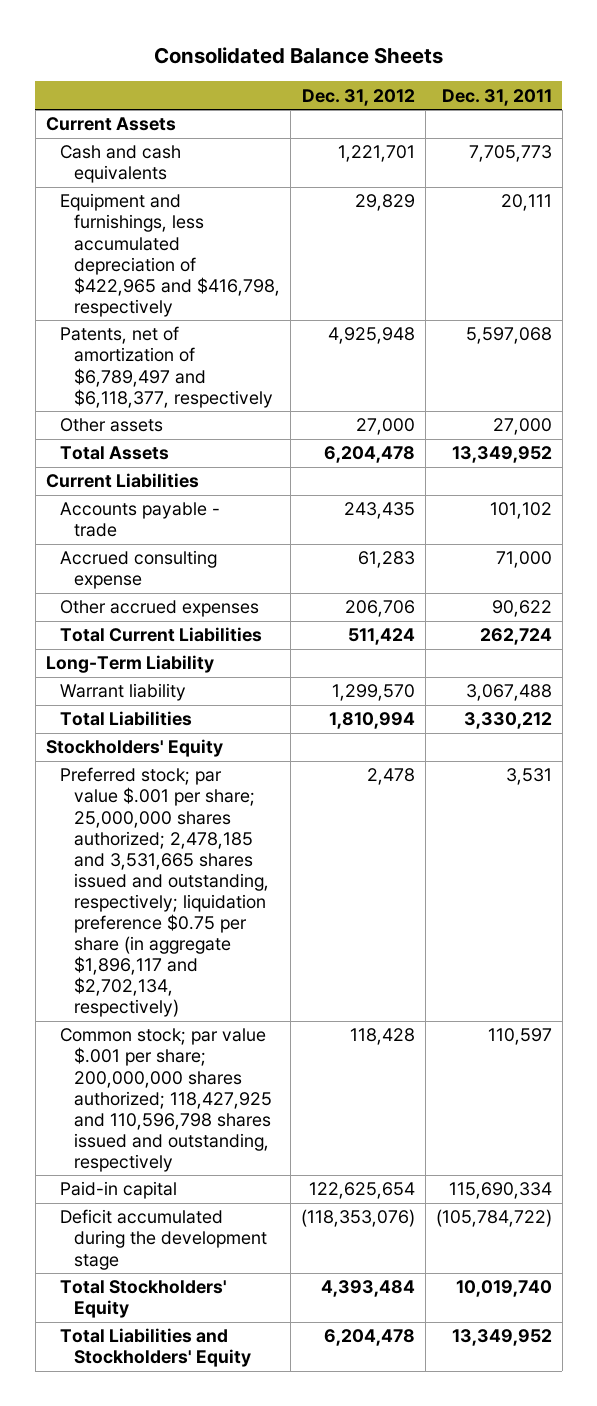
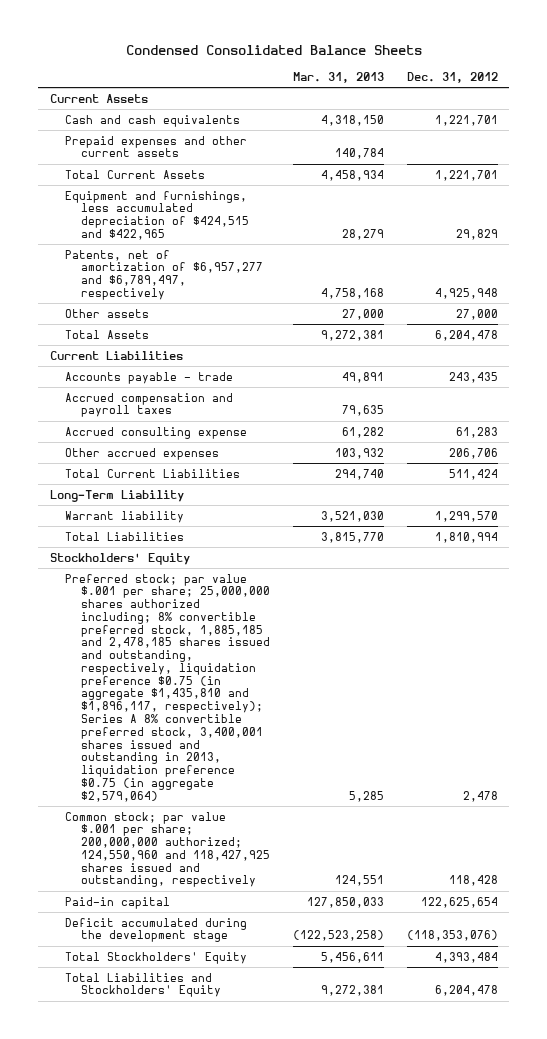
- Consolidated Balance Sheets
+ Condensed Consolidated Balance Sheets
- | Dec. 31, 2012 | Dec. 31, 2011
+ | Mar. 31, 2013 | Dec. 31, 2012
- Equipment and furnishings, less accumulated depreciation of $422,965 and $416,798, respectively | 29,829 | 20,111
- Patents, net of amortization of $6,789,497 and $6,118,377, respectively | 4,925,948 | 5,597,068
+ Prepaid expenses and other current assets | 140,784 |
+ Total Current Assets | 4,458,934 | 1,221,701
+ Equipment and furnishings, less accumulated depreciation of $424,515 and $422,965 | 28,279 | 29,829
+ Patents, net of amortization of $6,957,277 and $6,789,497, respectively | 4,758,168 | 4,925,948
+ Accrued compensation and payroll taxes | 79,635 |
- Preferred stock; par value $.001 per share; 25,000,000 shares authorized; 2,478,185 and 3,531,665 shares issued and outstanding, respectively; liquidation preference $0.75 per share (in aggregate $1,896,117 and $2,702,134, respectively) | 2,478 | 3,531
- Common stock; par value $.001 per share; 200,000,000 shares authorized; 118,427,925 and 110,596,798 shares issued and outstanding, respectively | 118,428 | 110,597
+ Preferred stock; par value $.001 per share; 25,000,000 shares authorized including; 8% convertible preferred stock, 1,885,185 and 2,478,185 shares issued and outstanding, respectively, liquidation preference $0.75 (in aggregate $1,435,810 and $1,896,117, respectively); Series A 8% convertible preferred stock, 3,400,001 shares issued and outstanding in 2013, liquidation preference $0.75 (in aggregate $2,579,064) | 5,285 | 2,478
+ Common stock; par value $.001 per share; 200,000,000 authorized; 124,550,960 and 118,427,925 shares issued and outstanding, respectively | 124,551 | 118,428

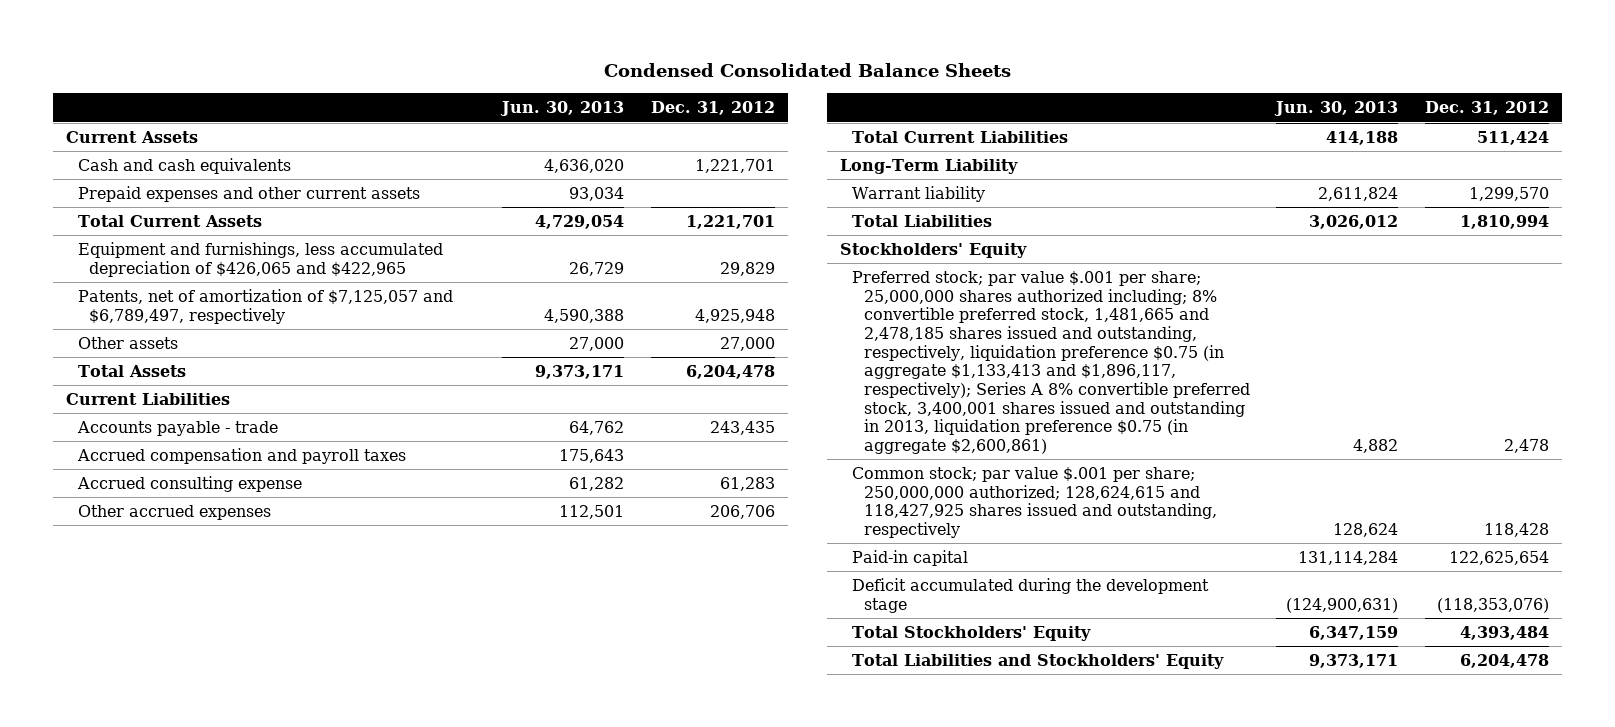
- | Mar. 31, 2013 | Dec. 31, 2012
+ | Jun. 30, 2013 | Dec. 31, 2012
- Equipment and furnishings, less accumulated depreciation of $424,515 and $422,965 | 28,279 | 29,829
- Patents, net of amortization of $6,957,277 and $6,789,497, respectively | 4,758,168 | 4,925,948
+ Equipment and furnishings, less accumulated depreciation of $426,065 and $422,965 | 26,729 | 29,829
+ Patents, net of amortization of $7,125,057 and $6,789,497, respectively | 4,590,388 | 4,925,948
- Preferred stock; par value $.001 per share; 25,000,000 shares authorized including; 8% convertible preferred stock, 1,885,185 and 2,478,185 shares issued and outstanding, respectively, liquidation preference $0.75 (in aggregate $1,435,810 and $1,896,117, respectively); Series A 8% convertible preferred stock, 3,400,001 shares issued and outstanding in 2013, liquidation preference $0.75 (in aggregate $2,579,064) | 5,285 | 2,478
- Common stock; par value $.001 per share; 200,000,000 authorized; 124,550,960 and 118,427,925 shares issued and outstanding, respectively | 124,551 | 118,428
+ Preferred stock; par value $.001 per share; 25,000,000 shares authorized including; 8% convertible preferred stock, 1,481,665 and 2,478,185 shares issued and outstanding, respectively, liquidation preference $0.75 (in aggregate $1,133,413 and $1,896,117, respectively); Series A 8% convertible preferred stock, 3,400,001 shares issued and outstanding in 2013, liquidation preference $0.75 (in aggregate $2,600,861) | 4,882 | 2,478
+ Common stock; par value $.001 per share; 250,000,000 authorized; 128,624,615 and 118,427,925 shares issued and outstanding, respectively | 128,624 | 118,428

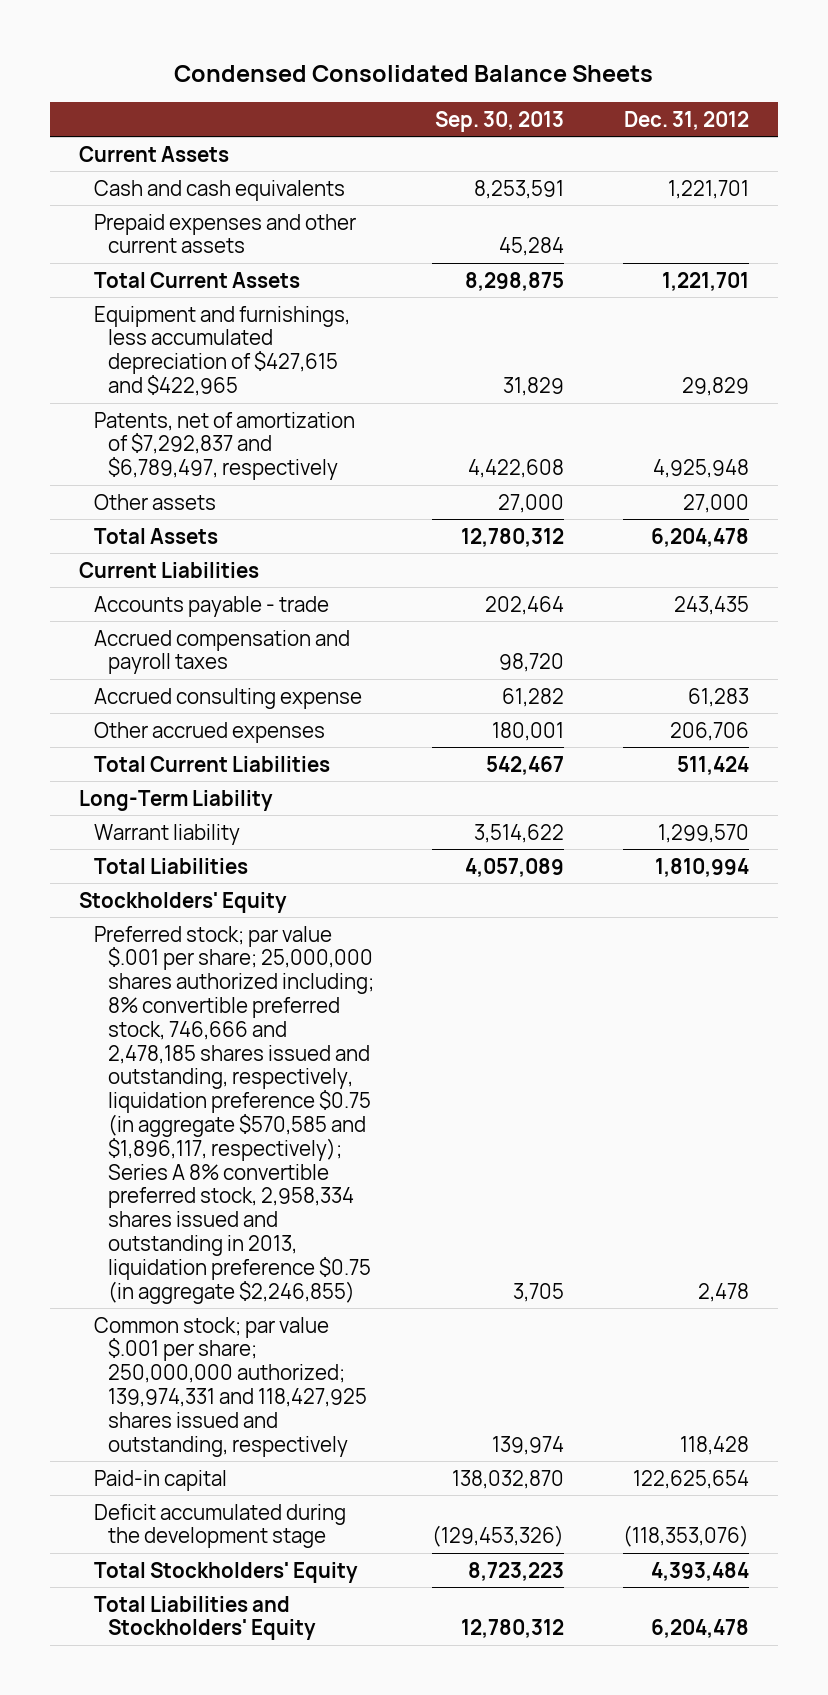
- | Jun. 30, 2013 | Dec. 31, 2012
+ | Sep. 30, 2013 | Dec. 31, 2012
- Equipment and furnishings, less accumulated depreciation of $426,065 and $422,965 | 26,729 | 29,829
- Patents, net of amortization of $7,125,057 and $6,789,497, respectively | 4,590,388 | 4,925,948
+ Equipment and furnishings, less accumulated depreciation of $427,615 and $422,965 | 31,829 | 29,829
+ Patents, net of amortization of $7,292,837 and $6,789,497, respectively | 4,422,608 | 4,925,948
- Preferred stock; par value $.001 per share; 25,000,000 shares authorized including; 8% convertible preferred stock, 1,481,665 and 2,478,185 shares issued and outstanding, respectively, liquidation preference $0.75 (in aggregate $1,133,413 and $1,896,117, respectively); Series A 8% convertible preferred stock, 3,400,001 shares issued and outstanding in 2013, liquidation preference $0.75 (in aggregate $2,600,861) | 4,882 | 2,478
- Common stock; par value $.001 per share; 250,000,000 authorized; 128,624,615 and 118,427,925 shares issued and outstanding, respectively | 128,624 | 118,428
+ Preferred stock; par value $.001 per share; 25,000,000 shares authorized including; 8% convertible preferred stock, 746,666 and 2,478,185 shares issued and outstanding, respectively, liquidation preference $0.75 (in aggregate $570,585 and $1,896,117, respectively); Series A 8% convertible preferred stock, 2,958,334 shares issued and outstanding in 2013, liquidation preference $0.75 (in aggregate $2,246,855) | 3,705 | 2,478
+ Common stock; par value $.001 per share; 250,000,000 authorized; 139,974,331 and 118,427,925 shares issued and outstanding, respectively | 139,974 | 118,428

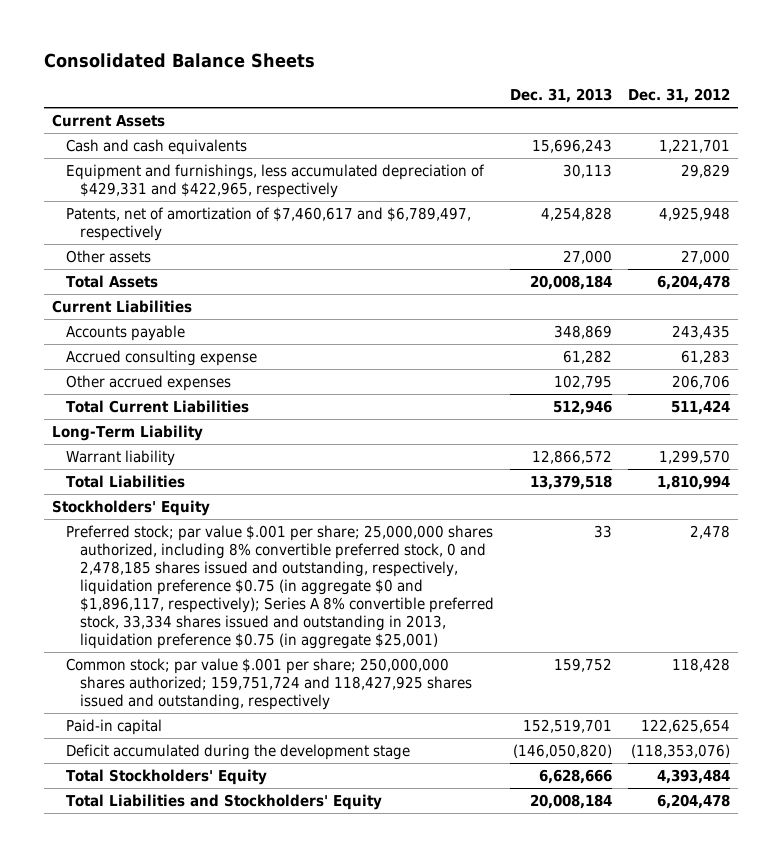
- Condensed Consolidated Balance Sheets
+ Consolidated Balance Sheets
- | Sep. 30, 2013 | Dec. 31, 2012
+ | Dec. 31, 2013 | Dec. 31, 2012
- Prepaid expenses and other current assets | 45,284 |
- Total Current Assets | 8,298,875 | 1,221,701
- Equipment and furnishings, less accumulated depreciation of $427,615 and $422,965 | 31,829 | 29,829
- Patents, net of amortization of $7,292,837 and $6,789,497, respectively | 4,422,608 | 4,925,948
+ Equipment and furnishings, less accumulated depreciation of $429,331 and $422,965, respectively | 30,113 | 29,829
+ Patents, net of amortization of $7,460,617 and $6,789,497, respectively | 4,254,828 | 4,925,948
- Accounts payable - trade | 202,464 | 243,435
- Accrued compensation and payroll taxes | 98,720 |
+ Accounts payable | 348,869 | 243,435
- Preferred stock; par value $.001 per share; 25,000,000 shares authorized including; 8% convertible preferred stock, 746,666 and 2,478,185 shares issued and outstanding, respectively, liquidation preference $0.75 (in aggregate $570,585 and $1,896,117, respectively); Series A 8% convertible preferred stock, 2,958,334 shares issued and outstanding in 2013, liquidation preference $0.75 (in aggregate $2,246,855) | 3,705 | 2,478
- Common stock; par value $.001 per share; 250,000,000 authorized; 139,974,331 and 118,427,925 shares issued and outstanding, respectively | 139,974 | 118,428
+ Preferred stock; par value $.001 per share; 25,000,000 shares authorized, including 8% convertible preferred stock, 0 and 2,478,185 shares issued and outstanding, respectively, liquidation preference $0.75 (in aggregate $0 and $1,896,117, respectively); Series A 8% convertible preferred stock, 33,334 shares issued and outstanding in 2013, liquidation preference $0.75 (in aggregate $25,001) | 33 | 2,478
+ Common stock; par value $.001 per share; 250,000,000 shares authorized; 159,751,724 and 118,427,925 shares issued and outstanding, respectively | 159,752 | 118,428

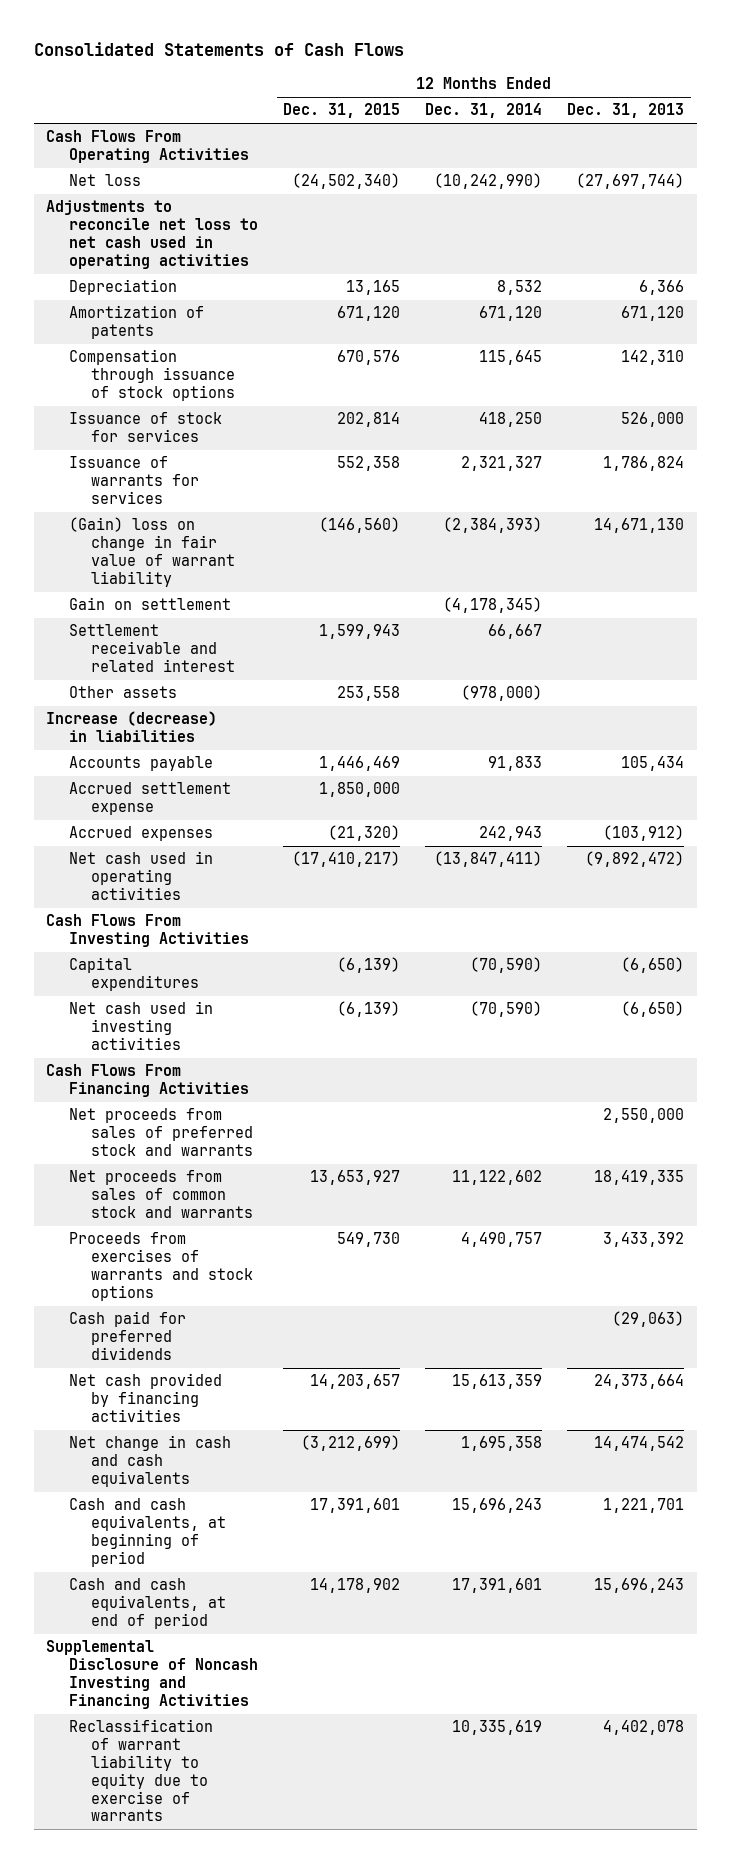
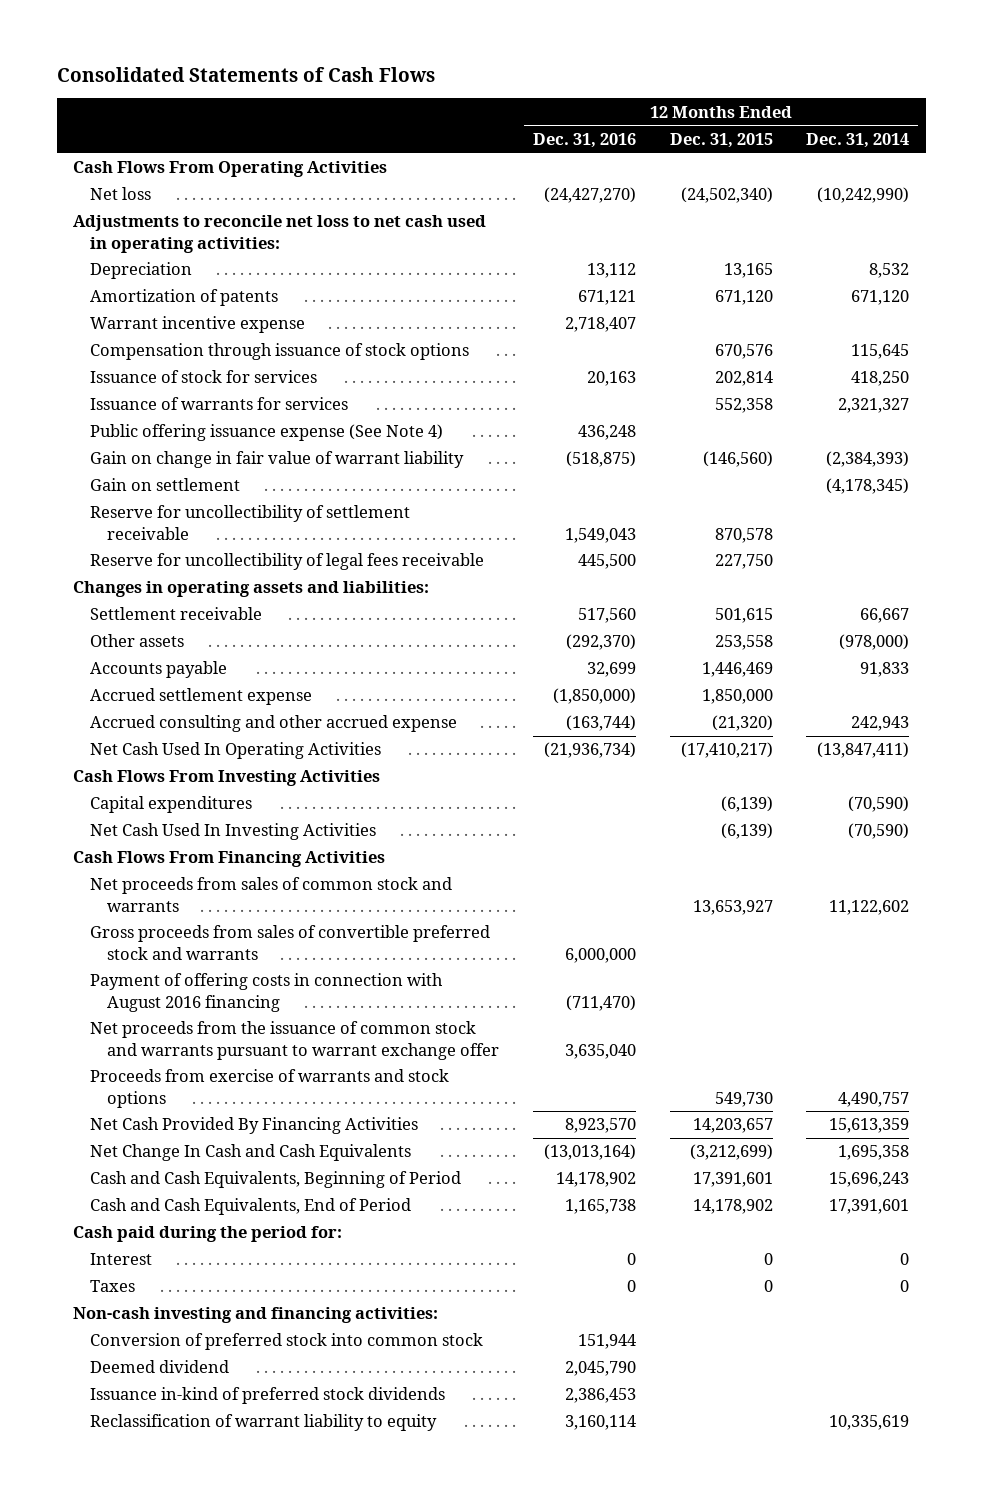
- | 12 Months Ended Dec. 31, 2015 | 12 Months Ended Dec. 31, 2014 | 12 Months Ended Dec. 31, 2013
+ | 12 Months Ended Dec. 31, 2016 | 12 Months Ended Dec. 31, 2015 | 12 Months Ended Dec. 31, 2014
- Adjustments to reconcile net loss to net cash used in operating activities
+ Adjustments to reconcile net loss to net cash used in operating activities:
+ Warrant incentive expense | 2,718,407 | |
- (Gain) loss on change in fair value of warrant liability | (146,560) | (2,384,393) | 14,671,130
+ Public offering issuance expense (See Note 4) | 436,248 | |
+ Gain on change in fair value of warrant liability | (518,875) | (146,560) | (2,384,393)
- Settlement receivable and related interest | 1,599,943 | 66,667 |
+ Reserve for uncollectibility of settlement receivable | 1,549,043 | 870,578 |
+ Reserve for uncollectibility of legal fees receivable | 445,500 | 227,750 |
+ Changes in operating assets and liabilities:
+ Settlement receivable | 517,560 | 501,615 | 66,667
- Increase (decrease) in liabilities
- Accrued expenses | (21,320) | 242,943 | (103,912)
- Net cash used in operating activities | (17,410,217) | (13,847,411) | (9,892,472)
+ Accrued consulting and other accrued expense | (163,744) | (21,320) | 242,943
+ Net Cash Used In Operating Activities | (21,936,734) | (17,410,217) | (13,847,411)
- Net cash used in investing activities | (6,139) | (70,590) | (6,650)
+ Net Cash Used In Investing Activities | | (6,139) | (70,590)
- Net proceeds from sales of preferred stock and warrants | | | 2,550,000
- Proceeds from exercises of warrants and stock options | 549,730 | 4,490,757 | 3,433,392
- Cash paid for preferred dividends | | | (29,063)
- Net cash provided by financing activities | 14,203,657 | 15,613,359 | 24,373,664
- Net change in cash and cash equivalents | (3,212,699) | 1,695,358 | 14,474,542
- Cash and cash equivalents, at beginning of period | 17,391,601 | 15,696,243 | 1,221,701
- Cash and cash equivalents, at end of period | 14,178,902 | 17,391,601 | 15,696,243
- Supplemental Disclosure of Noncash Investing and Financing Activities
- Reclassification of warrant liability to equity due to exercise of warrants | | 10,335,619 | 4,402,078
+ Gross proceeds from sales of convertible preferred stock and warrants | 6,000,000 | |
+ Payment of offering costs in connection with August 2016 financing | (711,470) | |
+ Net proceeds from the issuance of common stock and warrants pursuant to warrant exchange offer | 3,635,040 | |
+ Proceeds from exercise of warrants and stock options | | 549,730 | 4,490,757
+ Net Cash Provided By Financing Activities | 8,923,570 | 14,203,657 | 15,613,359
+ Net Change In Cash and Cash Equivalents | (13,013,164) | (3,212,699) | 1,695,358
+ Cash and Cash Equivalents, Beginning of Period | 14,178,902 | 17,391,601 | 15,696,243
+ Cash and Cash Equivalents, End of Period | 1,165,738 | 14,178,902 | 17,391,601
+ Cash paid during the period for:
+ Interest | 0 | 0 | 0
+ Taxes | 0 | 0 | 0
+ Non-cash investing and financing activities:
+ Conversion of preferred stock into common stock | 151,944 | |
+ Deemed dividend | 2,045,790 | |
+ Issuance in-kind of preferred stock dividends | 2,386,453 | |
+ Reclassification of warrant liability to equity | 3,160,114 | | 10,335,619

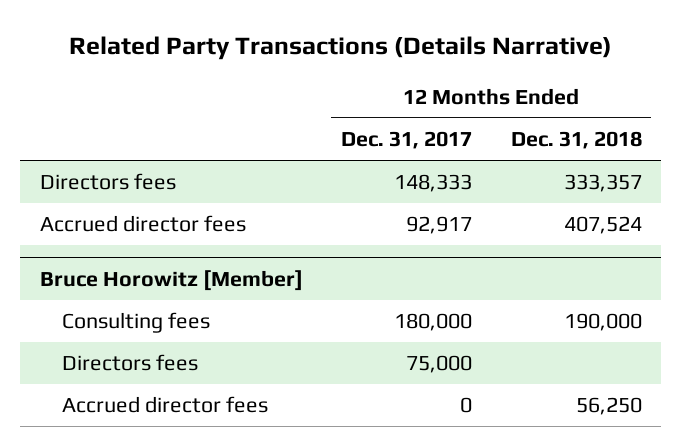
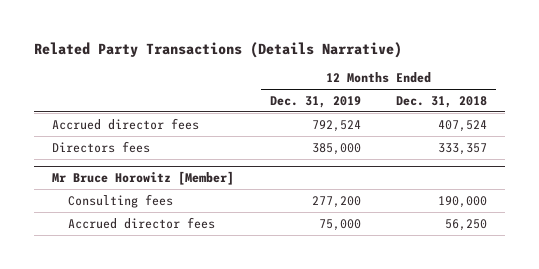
- | 12 Months Ended Dec. 31, 2017 | 12 Months Ended Dec. 31, 2018
+ | 12 Months Ended Dec. 31, 2019 | 12 Months Ended Dec. 31, 2018
- Bruce Horowitz [Member]
moved down: Directors fees | 385,000 | 333,357
+ Mr Bruce Horowitz [Member]
- Directors fees | 75,000 |

